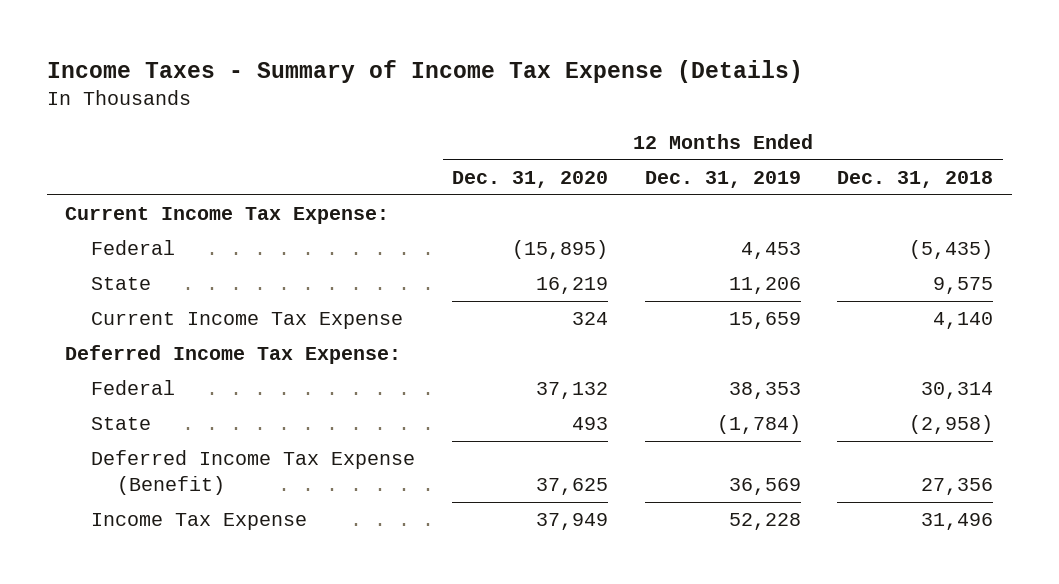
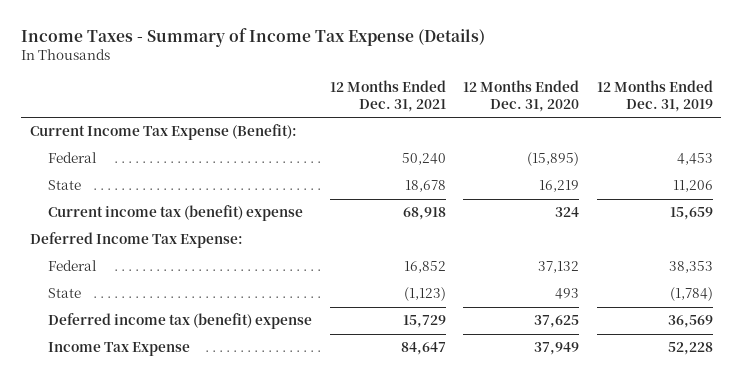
- | 12 Months Ended Dec. 31, 2020 | 12 Months Ended Dec. 31, 2019 | 12 Months Ended Dec. 31, 2018
+ | 12 Months Ended Dec. 31, 2021 | 12 Months Ended Dec. 31, 2020 | 12 Months Ended Dec. 31, 2019
- Current Income Tax Expense:
+ Current Income Tax Expense (Benefit):
- Current Income Tax Expense | 324 | 15,659 | 4,140
+ Current income tax (benefit) expense | 68,918 | 324 | 15,659
- Deferred Income Tax Expense (Benefit) | 37,625 | 36,569 | 27,356
+ Deferred income tax (benefit) expense | 15,729 | 37,625 | 36,569

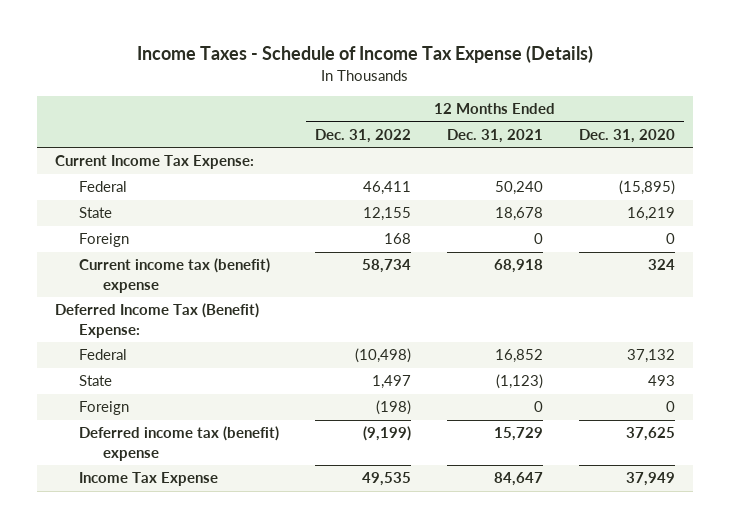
- Income Taxes - Summary of Income Tax Expense (Details)
+ Income Taxes - Schedule of Income Tax Expense (Details)
- | 12 Months Ended Dec. 31, 2021 | 12 Months Ended Dec. 31, 2020 | 12 Months Ended Dec. 31, 2019
+ | 12 Months Ended Dec. 31, 2022 | 12 Months Ended Dec. 31, 2021 | 12 Months Ended Dec. 31, 2020
- Current Income Tax Expense (Benefit):
+ Current Income Tax Expense:
+ Foreign | 168 | 0 | 0
- Deferred Income Tax Expense:
+ Deferred Income Tax (Benefit) Expense:
+ Foreign | (198) | 0 | 0

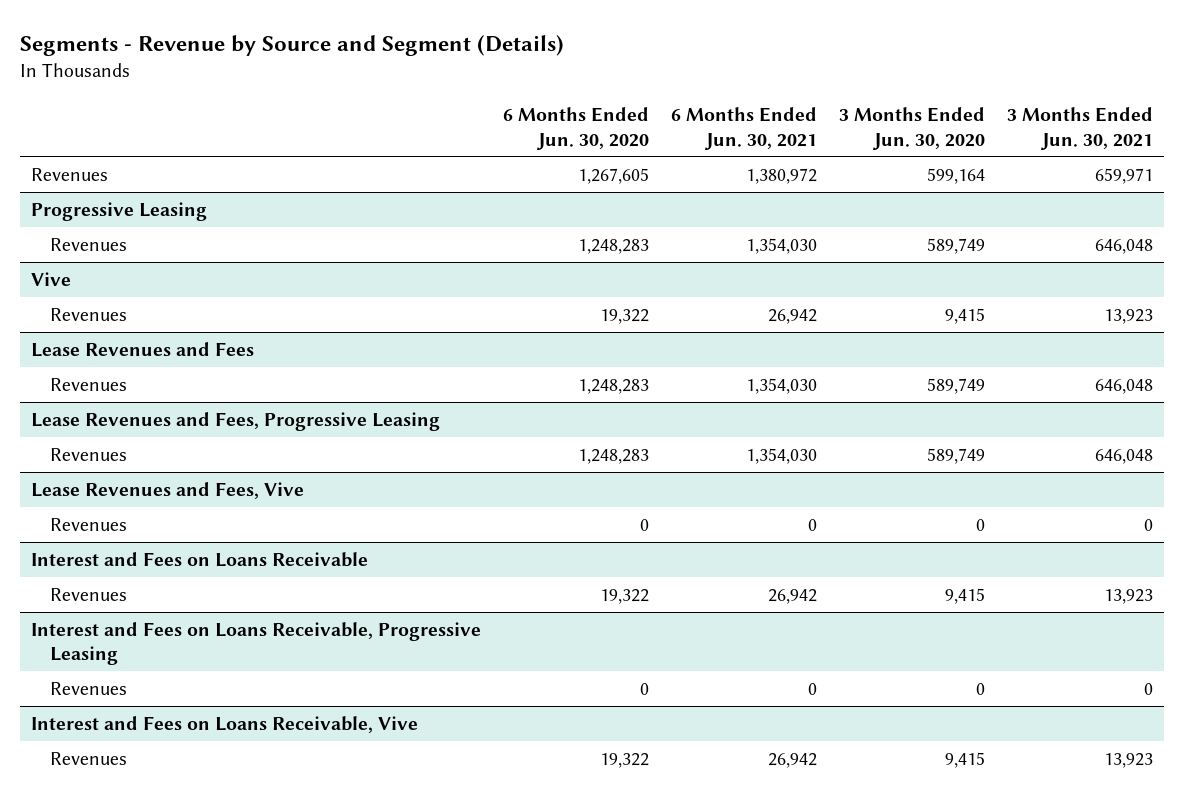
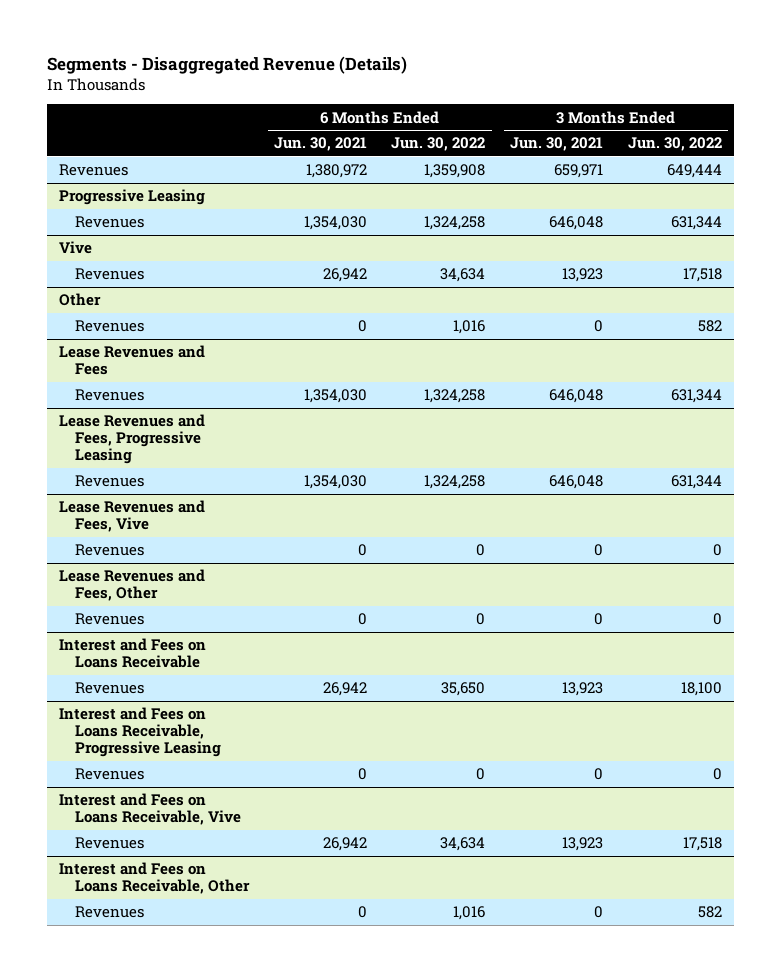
- Segments - Revenue by Source and Segment (Details)
+ Segments - Disaggregated Revenue (Details)
- | 6 Months Ended Jun. 30, 2020 | 6 Months Ended Jun. 30, 2021 | 3 Months Ended Jun. 30, 2020 | 3 Months Ended Jun. 30, 2021
+ | 6 Months Ended Jun. 30, 2021 | 6 Months Ended Jun. 30, 2022 | 3 Months Ended Jun. 30, 2021 | 3 Months Ended Jun. 30, 2022
+ Other
+ Revenues | 0 | 1,016 | 0 | 582
+ Lease Revenues and Fees, Other
+ Revenues | 0 | 0 | 0 | 0
+ Interest and Fees on Loans Receivable, Other
+ Revenues | 0 | 1,016 | 0 | 582

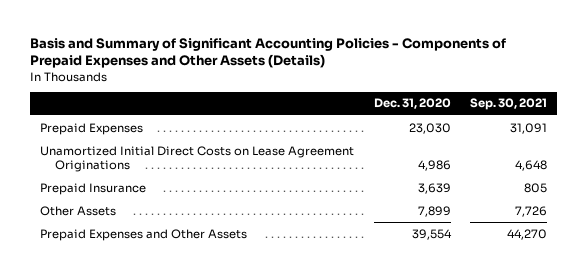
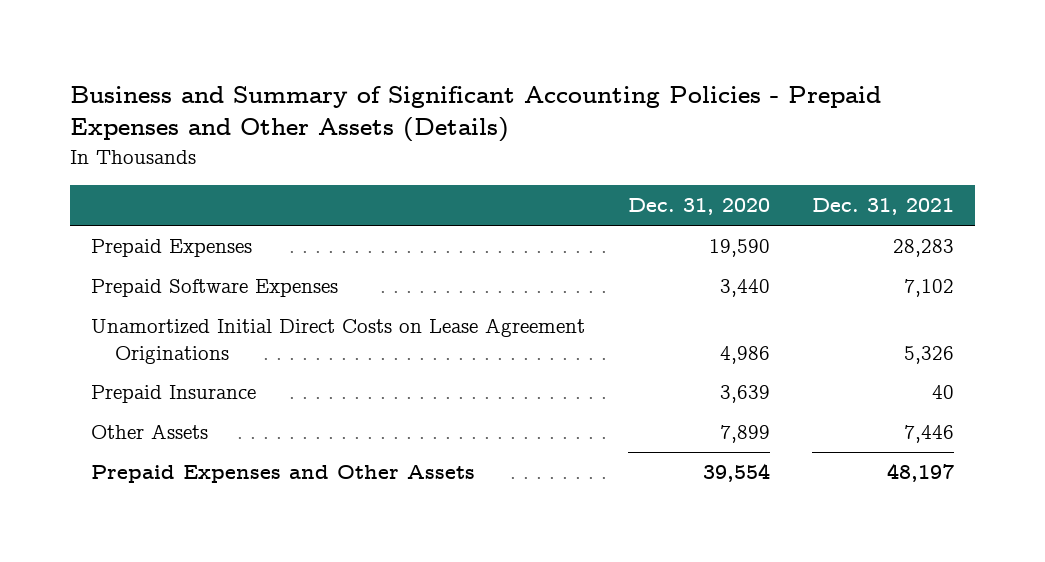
- Basis and Summary of Significant Accounting Policies - Components of Prepaid Expenses and Other Assets (Details)
+ Business and Summary of Significant Accounting Policies - Prepaid Expenses and Other Assets (Details)
- | Dec. 31, 2020 | Sep. 30, 2021
+ | Dec. 31, 2020 | Dec. 31, 2021
- Prepaid Expenses | 23,030 | 31,091
+ Prepaid Expenses | 19,590 | 28,283
+ Prepaid Software Expenses | 3,440 | 7,102

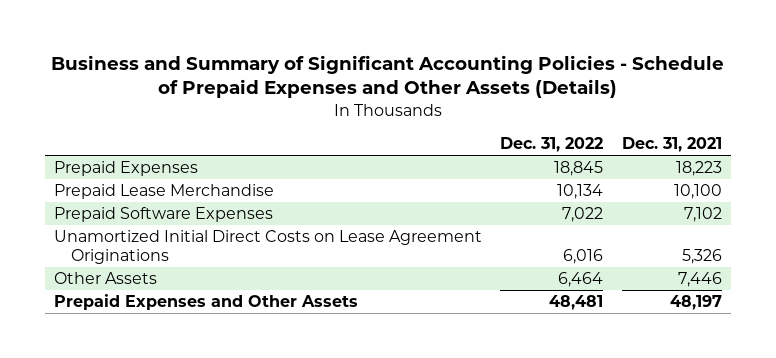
- Business and Summary of Significant Accounting Policies - Prepaid Expenses and Other Assets (Details)
+ Business and Summary of Significant Accounting Policies - Schedule of Prepaid Expenses and Other Assets (Details)
- | Dec. 31, 2020 | Dec. 31, 2021
+ | Dec. 31, 2022 | Dec. 31, 2021
- Prepaid Expenses | 19,590 | 28,283
+ Prepaid Expenses | 18,845 | 18,223
+ Prepaid Lease Merchandise | 10,134 | 10,100
- Prepaid Insurance | 3,639 | 40

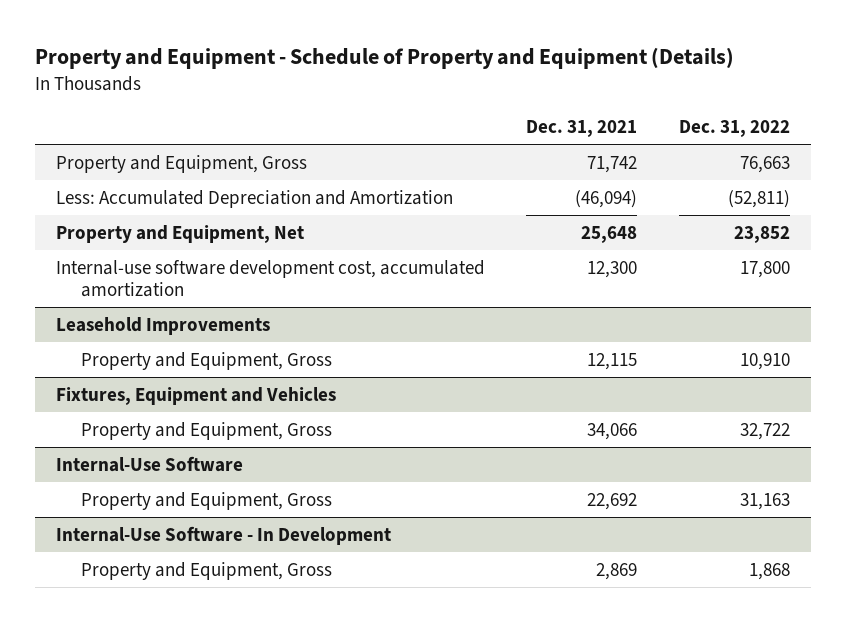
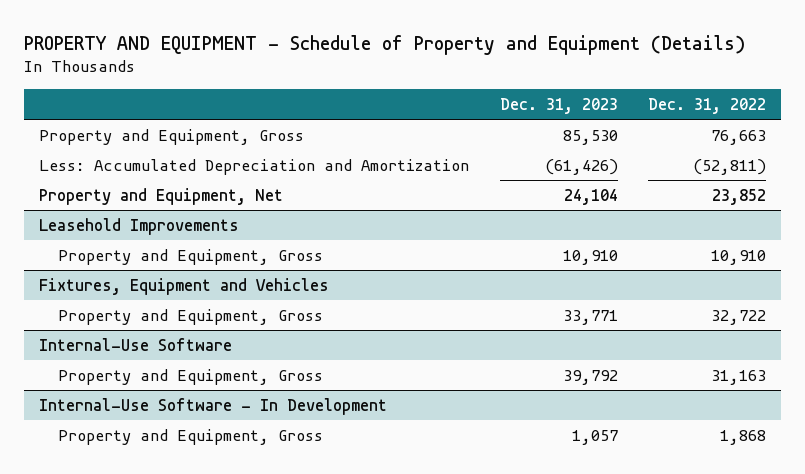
- Property and Equipment - Schedule of Property and Equipment (Details)
+ PROPERTY AND EQUIPMENT - Schedule of Property and Equipment (Details)
- | Dec. 31, 2021 | Dec. 31, 2022
+ | Dec. 31, 2023 | Dec. 31, 2022
- Internal-use software development cost, accumulated amortization | 12,300 | 17,800

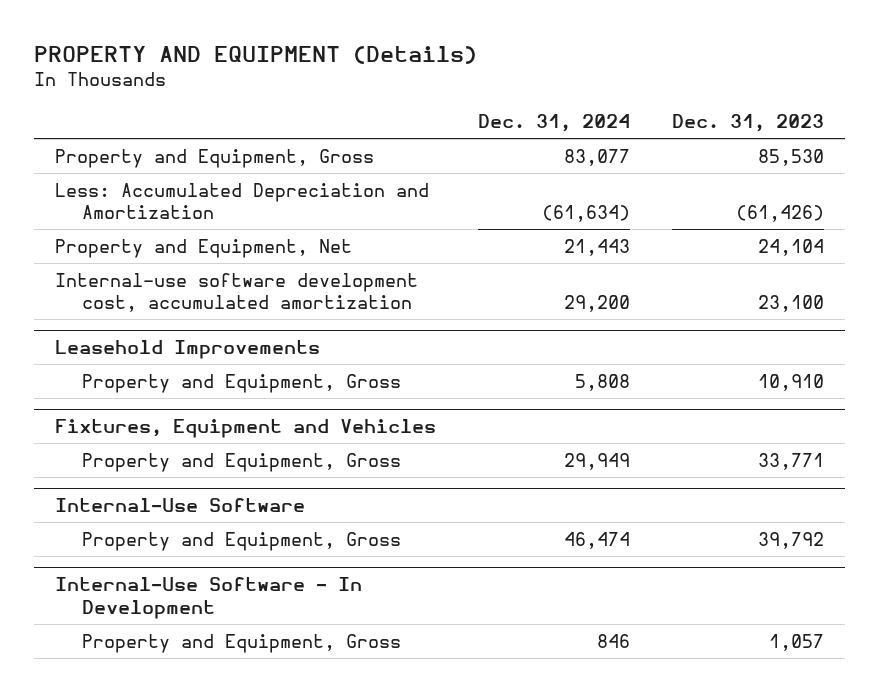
- PROPERTY AND EQUIPMENT - Schedule of Property and Equipment (Details)
+ PROPERTY AND EQUIPMENT (Details)
- | Dec. 31, 2023 | Dec. 31, 2022
+ | Dec. 31, 2024 | Dec. 31, 2023
+ Internal-use software development cost, accumulated amortization | 29,200 | 23,100

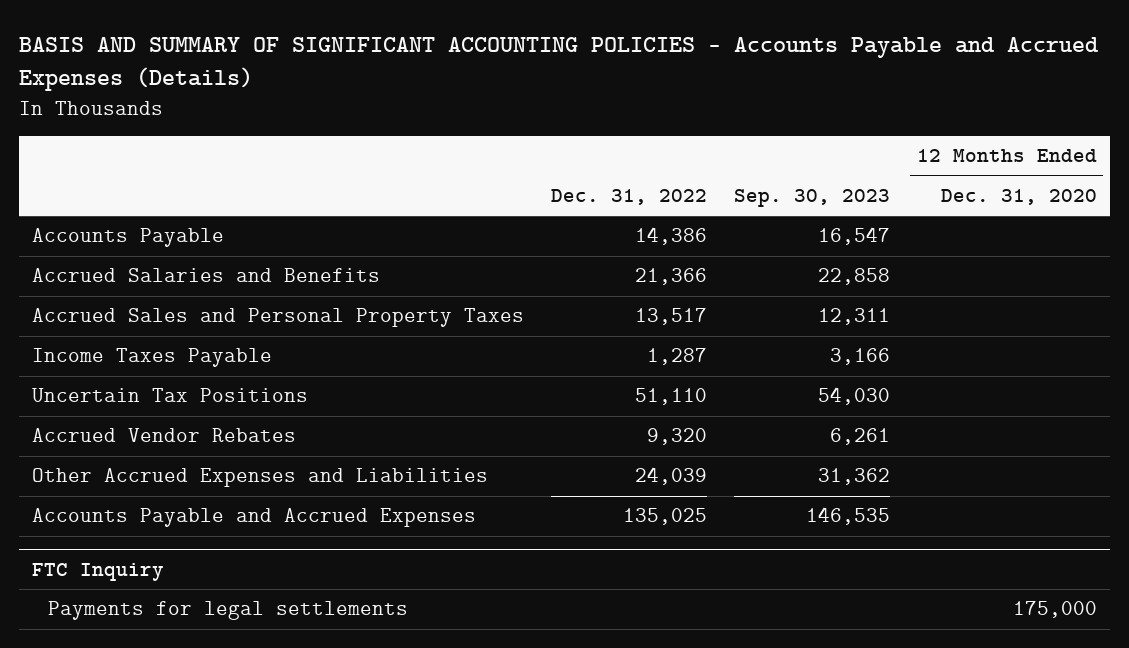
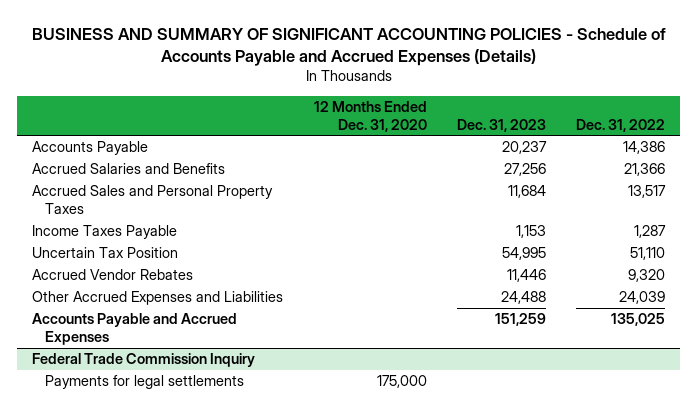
- BASIS AND SUMMARY OF SIGNIFICANT ACCOUNTING POLICIES - Accounts Payable and Accrued Expenses (Details)
+ BUSINESS AND SUMMARY OF SIGNIFICANT ACCOUNTING POLICIES - Schedule of Accounts Payable and Accrued Expenses (Details)
- | Dec. 31, 2022 | Sep. 30, 2023 | 12 Months Ended Dec. 31, 2020
+ | 12 Months Ended Dec. 31, 2020 | Dec. 31, 2023 | Dec. 31, 2022
- Uncertain Tax Positions | 51,110 | 54,030 |
+ Uncertain Tax Position | | 54,995 | 51,110
- FTC Inquiry
+ Federal Trade Commission Inquiry

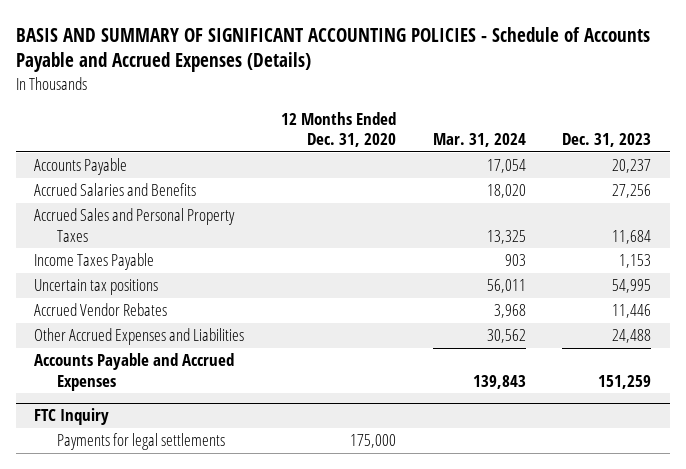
- BUSINESS AND SUMMARY OF SIGNIFICANT ACCOUNTING POLICIES - Schedule of Accounts Payable and Accrued Expenses (Details)
+ BASIS AND SUMMARY OF SIGNIFICANT ACCOUNTING POLICIES - Schedule of Accounts Payable and Accrued Expenses (Details)
- | 12 Months Ended Dec. 31, 2020 | Dec. 31, 2023 | Dec. 31, 2022
+ | 12 Months Ended Dec. 31, 2020 | Mar. 31, 2024 | Dec. 31, 2023
- Uncertain Tax Position | | 54,995 | 51,110
+ Uncertain tax positions | | 56,011 | 54,995
- Federal Trade Commission Inquiry
+ FTC Inquiry

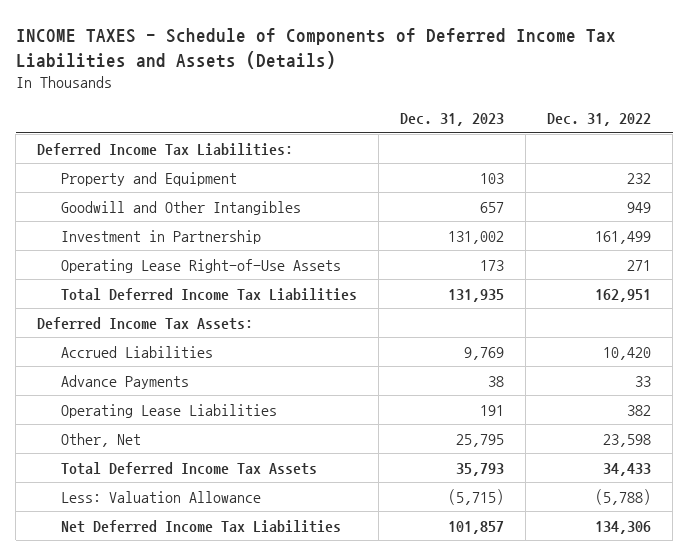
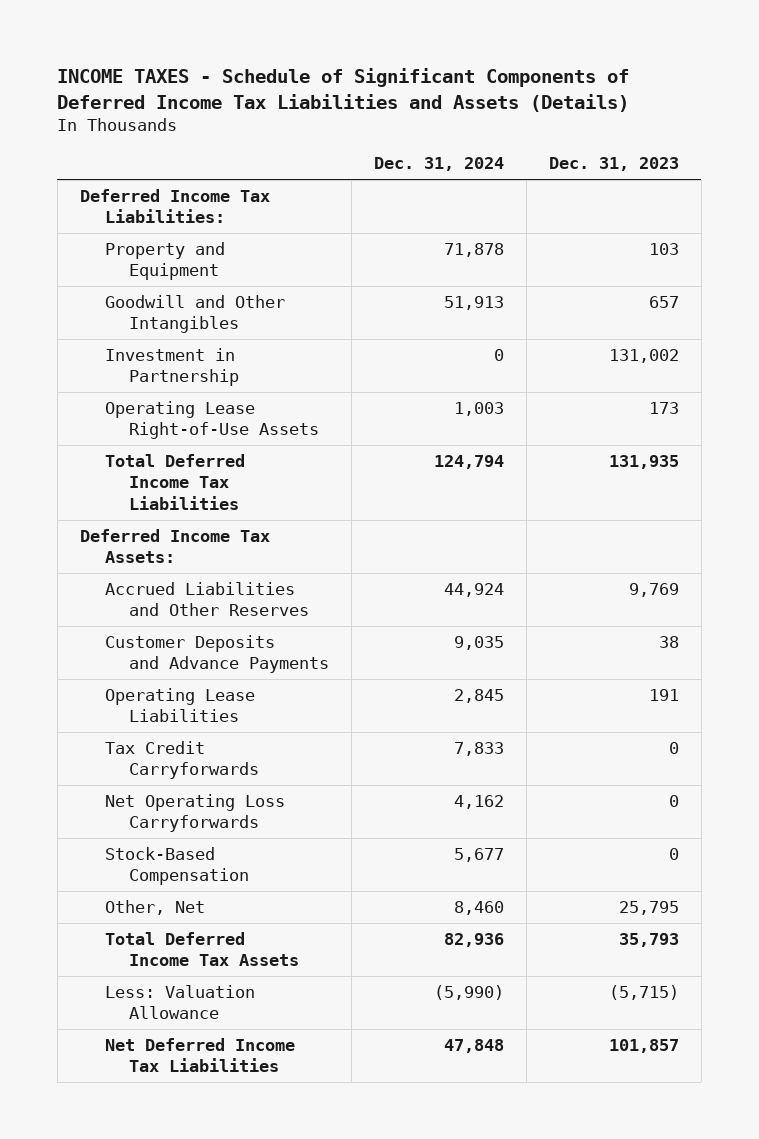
- INCOME TAXES - Schedule of Components of Deferred Income Tax Liabilities and Assets (Details)
+ INCOME TAXES - Schedule of Significant Components of Deferred Income Tax Liabilities and Assets (Details)
- | Dec. 31, 2023 | Dec. 31, 2022
+ | Dec. 31, 2024 | Dec. 31, 2023
- Accrued Liabilities | 9,769 | 10,420
- Advance Payments | 38 | 33
+ Accrued Liabilities and Other Reserves | 44,924 | 9,769
+ Customer Deposits and Advance Payments | 9,035 | 38
+ Tax Credit Carryforwards | 7,833 | 0
+ Net Operating Loss Carryforwards | 4,162 | 0
+ Stock-Based Compensation | 5,677 | 0

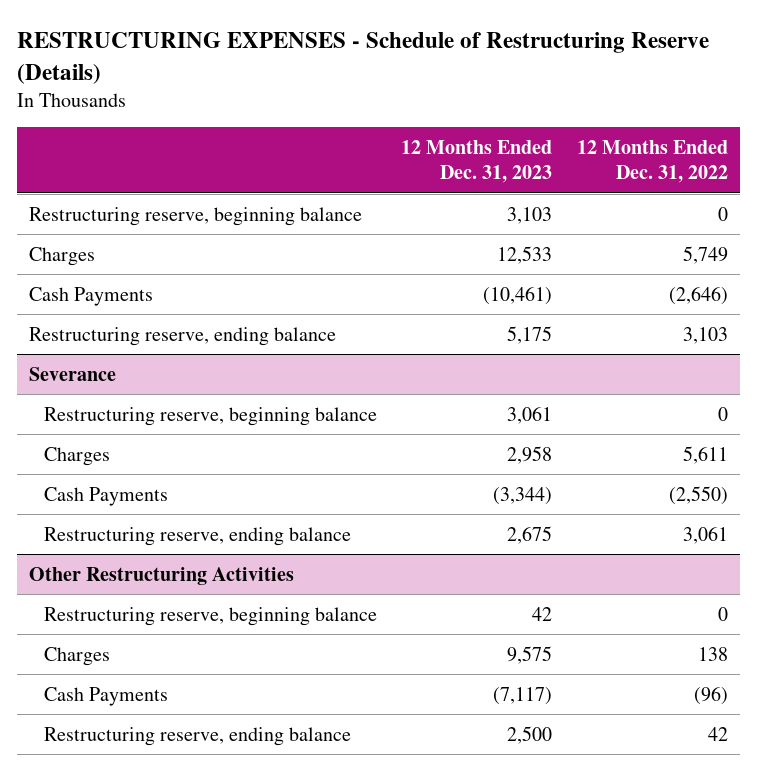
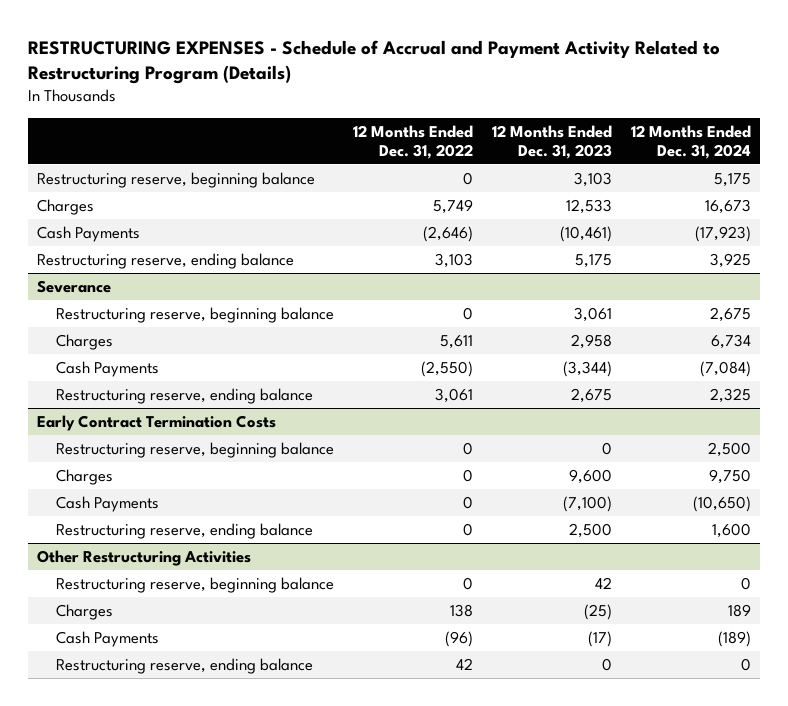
- RESTRUCTURING EXPENSES - Schedule of Restructuring Reserve (Details)
+ RESTRUCTURING EXPENSES - Schedule of Accrual and Payment Activity Related to Restructuring Program (Details)
- | 12 Months Ended Dec. 31, 2023 | 12 Months Ended Dec. 31, 2022
+ | 12 Months Ended Dec. 31, 2022 | 12 Months Ended Dec. 31, 2023 | 12 Months Ended Dec. 31, 2024
+ Early Contract Termination Costs
+ Restructuring reserve, beginning balance | 0 | 0 | 2,500
+ Charges | 0 | 9,600 | 9,750
+ Cash Payments | 0 | (7,100) | (10,650)
+ Restructuring reserve, ending balance | 0 | 2,500 | 1,600
@ Other Restructuring Activities
- Charges | 9,575 | 138
- Cash Payments | (7,117) | (96)
- Restructuring reserve, ending balance | 2,500 | 42
+ Charges | 138 | (25) | 189
+ Cash Payments | (96) | (17) | (189)
+ Restructuring reserve, ending balance | 42 | 0 | 0

